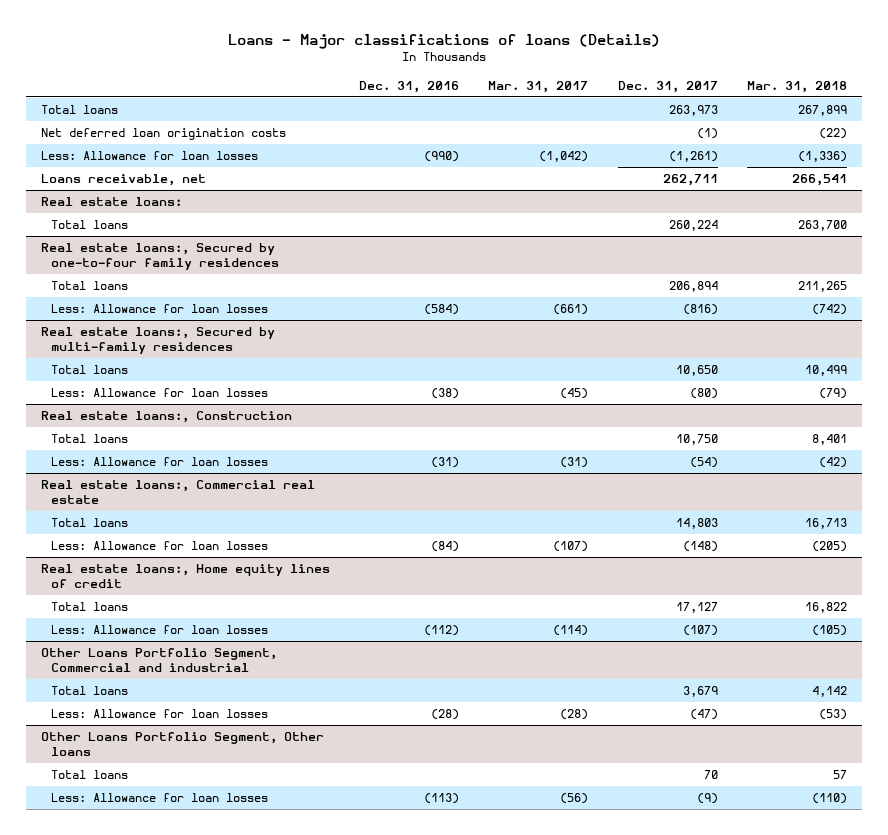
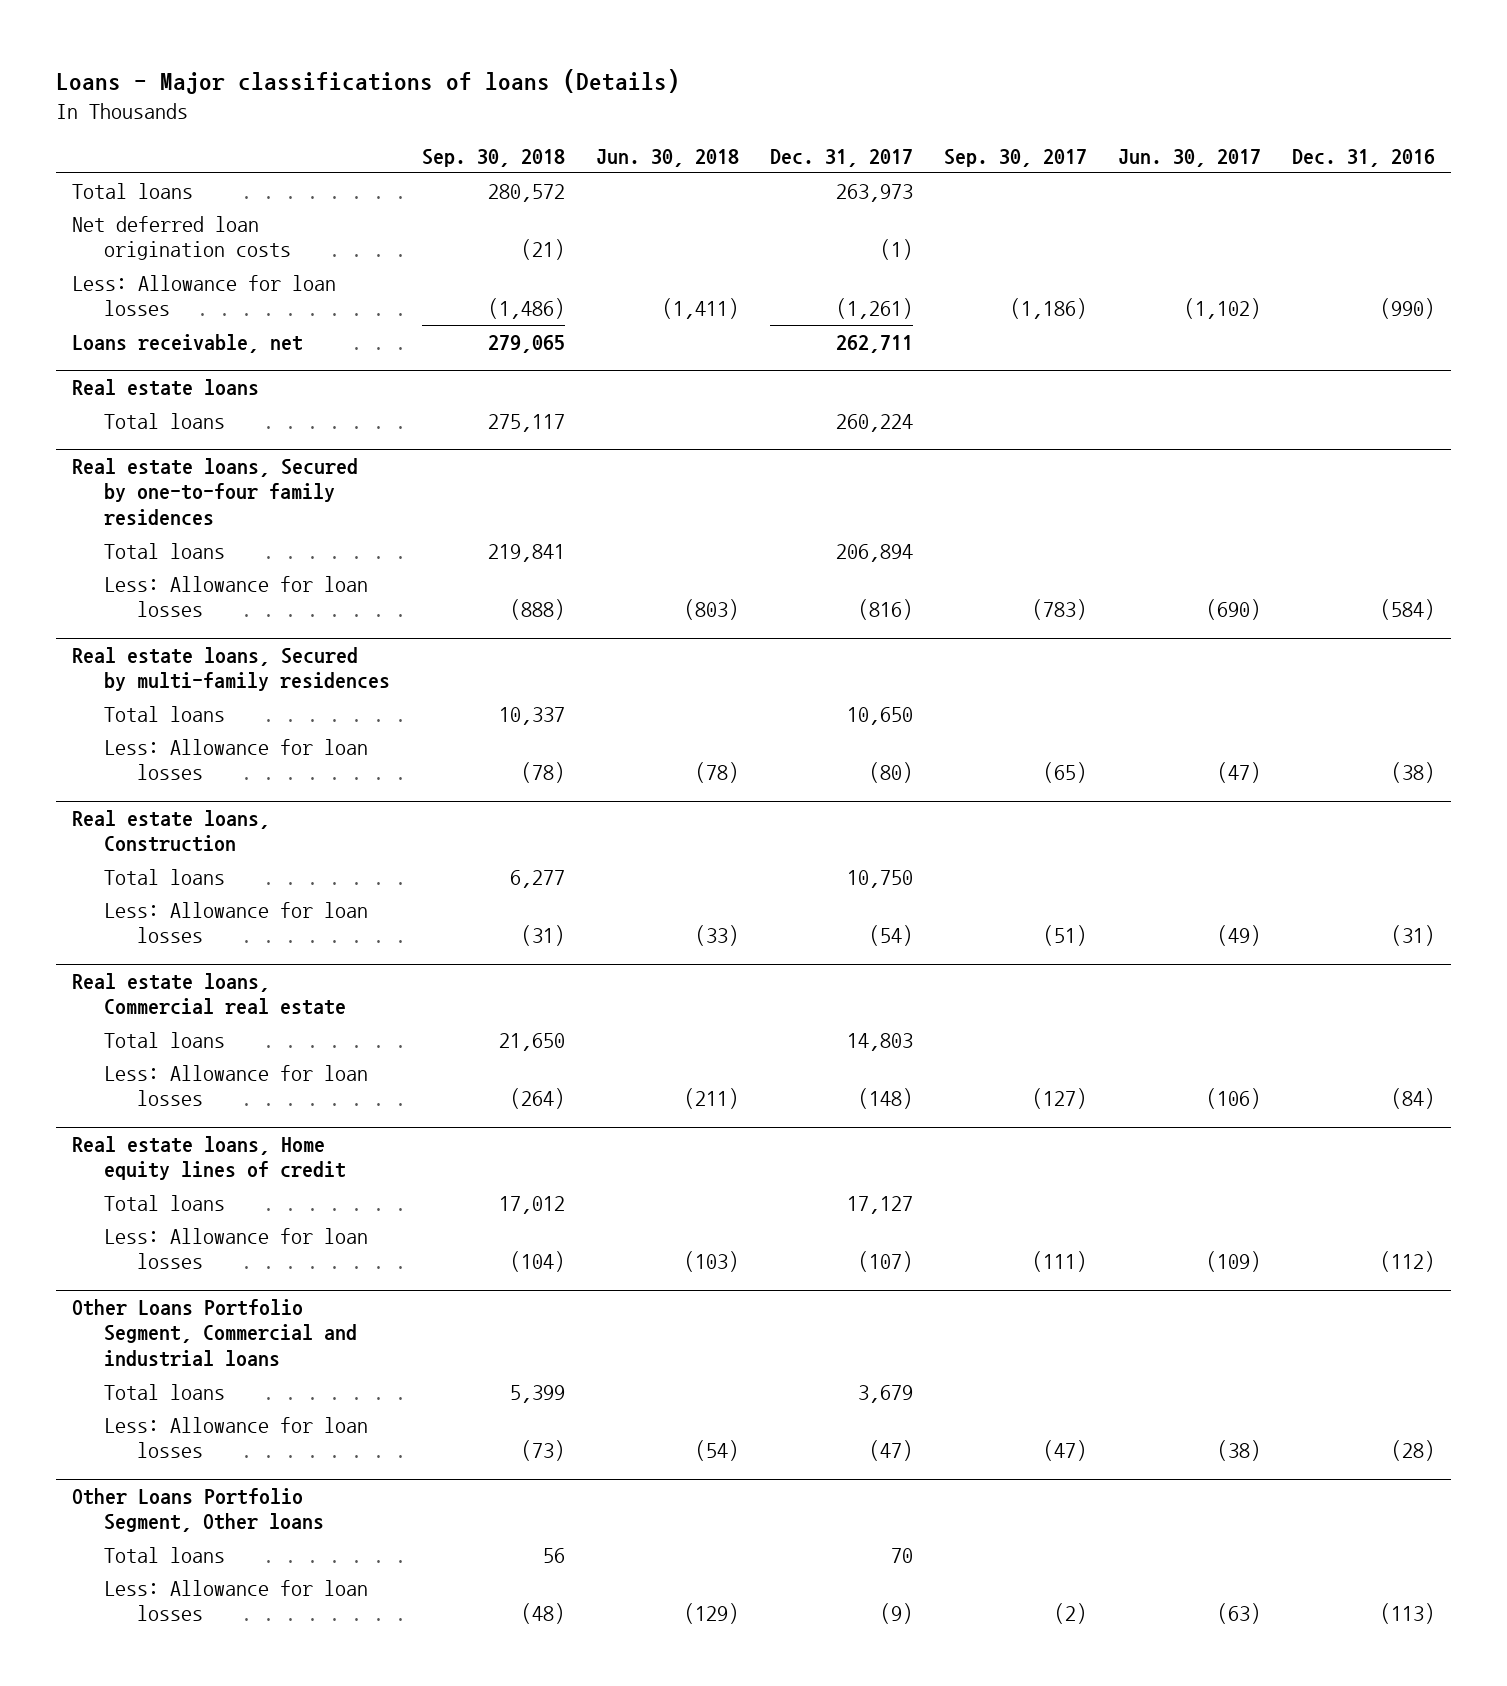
- | Dec. 31, 2016 | Mar. 31, 2017 | Dec. 31, 2017 | Mar. 31, 2018
+ | Sep. 30, 2018 | Jun. 30, 2018 | Dec. 31, 2017 | Sep. 30, 2017 | Jun. 30, 2017 | Dec. 31, 2016
- Real estate loans:
+ Real estate loans
- Real estate loans:, Secured by one-to-four family residences
+ Real estate loans, Secured by one-to-four family residences
- Real estate loans:, Secured by multi-family residences
+ Real estate loans, Secured by multi-family residences
- Real estate loans:, Construction
+ Real estate loans, Construction
- Real estate loans:, Commercial real estate
+ Real estate loans, Commercial real estate
- Real estate loans:, Home equity lines of credit
+ Real estate loans, Home equity lines of credit
- Other Loans Portfolio Segment, Commercial and industrial
+ Other Loans Portfolio Segment, Commercial and industrial loans

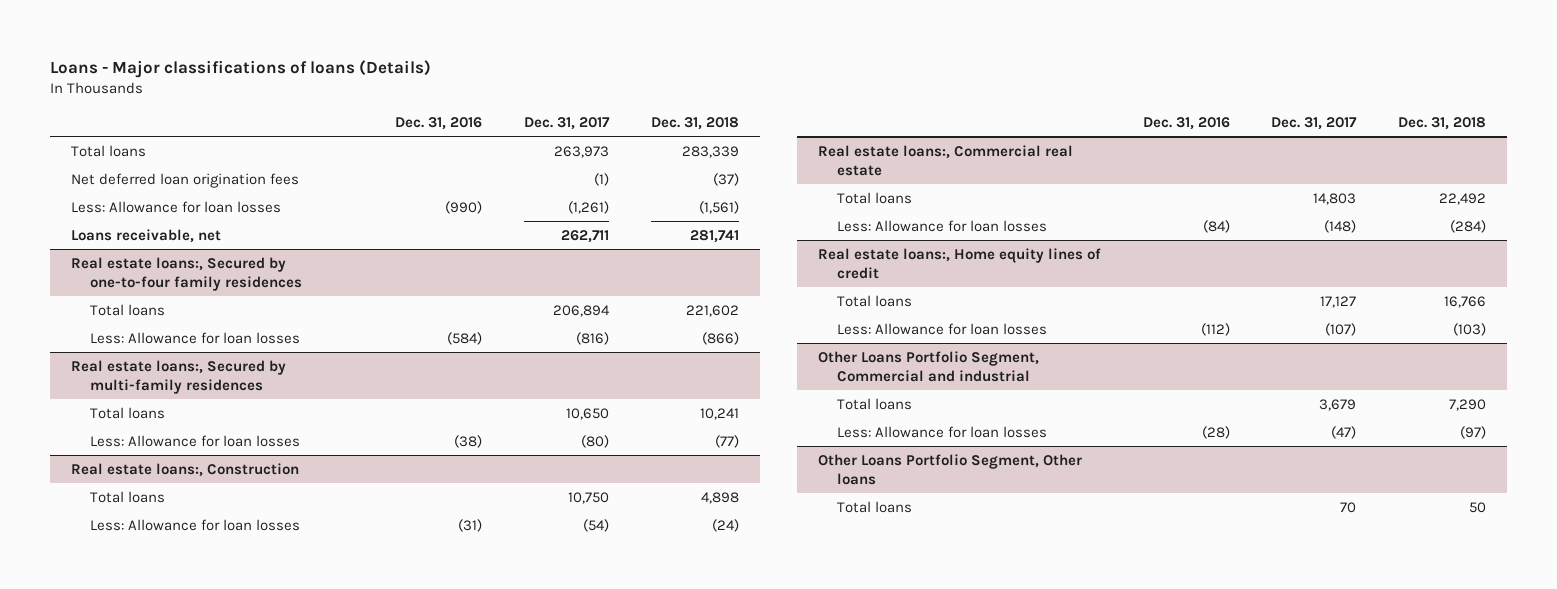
- | Sep. 30, 2018 | Jun. 30, 2018 | Dec. 31, 2017 | Sep. 30, 2017 | Jun. 30, 2017 | Dec. 31, 2016
+ | Dec. 31, 2016 | Dec. 31, 2017 | Dec. 31, 2018
- Net deferred loan origination costs | (21) | | (1) | | |
+ Net deferred loan origination fees | | (1) | (37)
- Real estate loans
- Total loans | 275,117 | | 260,224 | | |
- Real estate loans, Secured by one-to-four family residences
+ Real estate loans:, Secured by one-to-four family residences
- Real estate loans, Secured by multi-family residences
+ Real estate loans:, Secured by multi-family residences
- Real estate loans, Construction
+ Real estate loans:, Construction
- Real estate loans, Commercial real estate
+ Real estate loans:, Commercial real estate
- Real estate loans, Home equity lines of credit
+ Real estate loans:, Home equity lines of credit
- Other Loans Portfolio Segment, Commercial and industrial loans
+ Other Loans Portfolio Segment, Commercial and industrial
@ Other Loans Portfolio Segment, Other loans
- Less: Allowance for loan losses | (48) | (129) | (9) | (2) | (63) | (113)

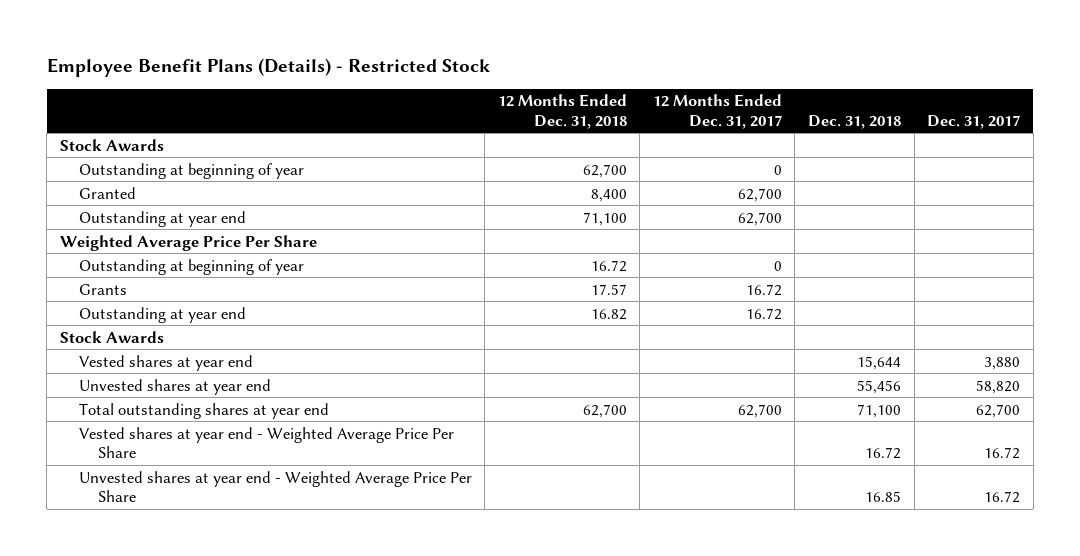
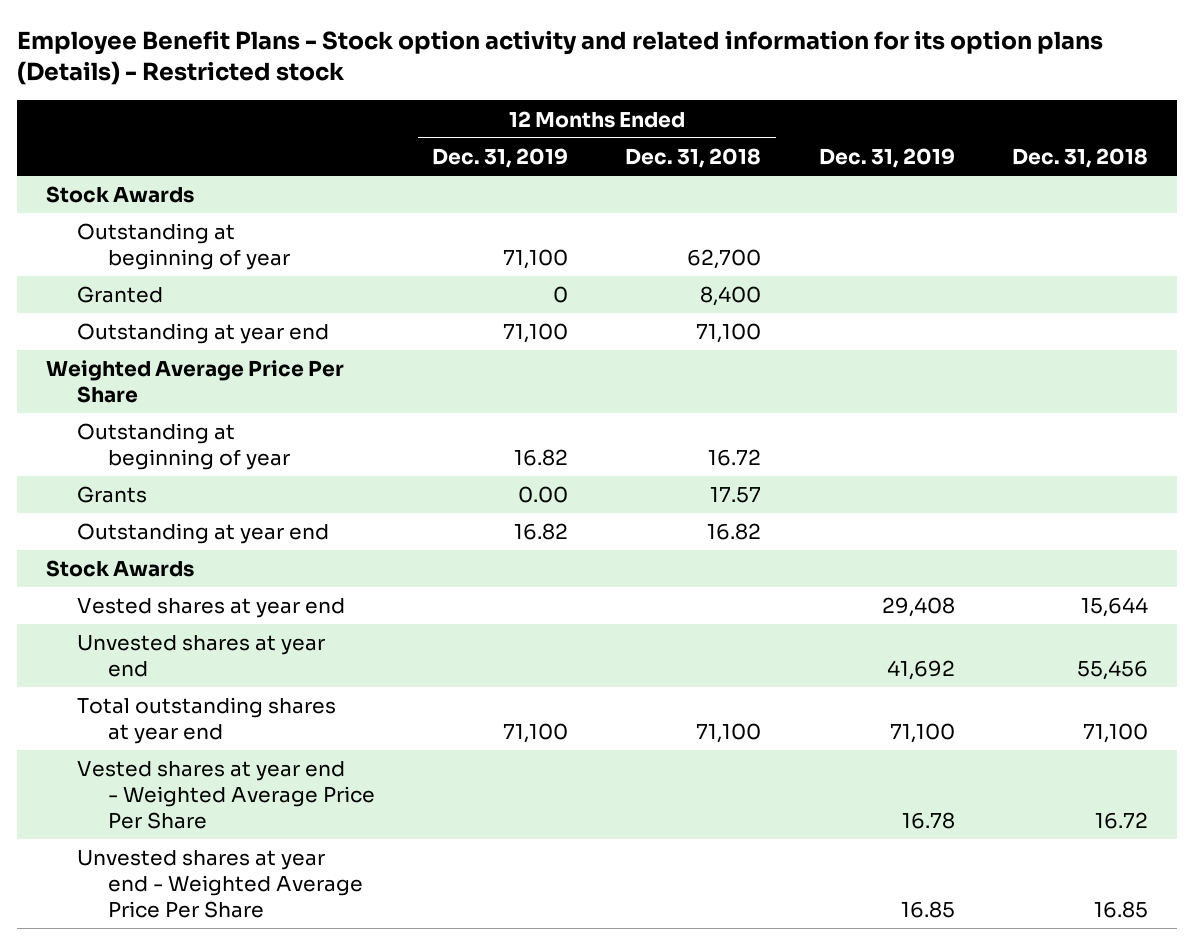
- Employee Benefit Plans (Details) - Restricted Stock
+ Employee Benefit Plans - Stock option activity and related information for its option plans (Details) - Restricted stock
- | 12 Months Ended Dec. 31, 2018 | 12 Months Ended Dec. 31, 2017 | Dec. 31, 2018 | Dec. 31, 2017
+ | 12 Months Ended Dec. 31, 2019 | 12 Months Ended Dec. 31, 2018 | Dec. 31, 2019 | Dec. 31, 2018
- Total outstanding shares at year end | 62,700 | 62,700 | 71,100 | 62,700
+ Total outstanding shares at year end | 71,100 | 71,100 | 71,100 | 71,100

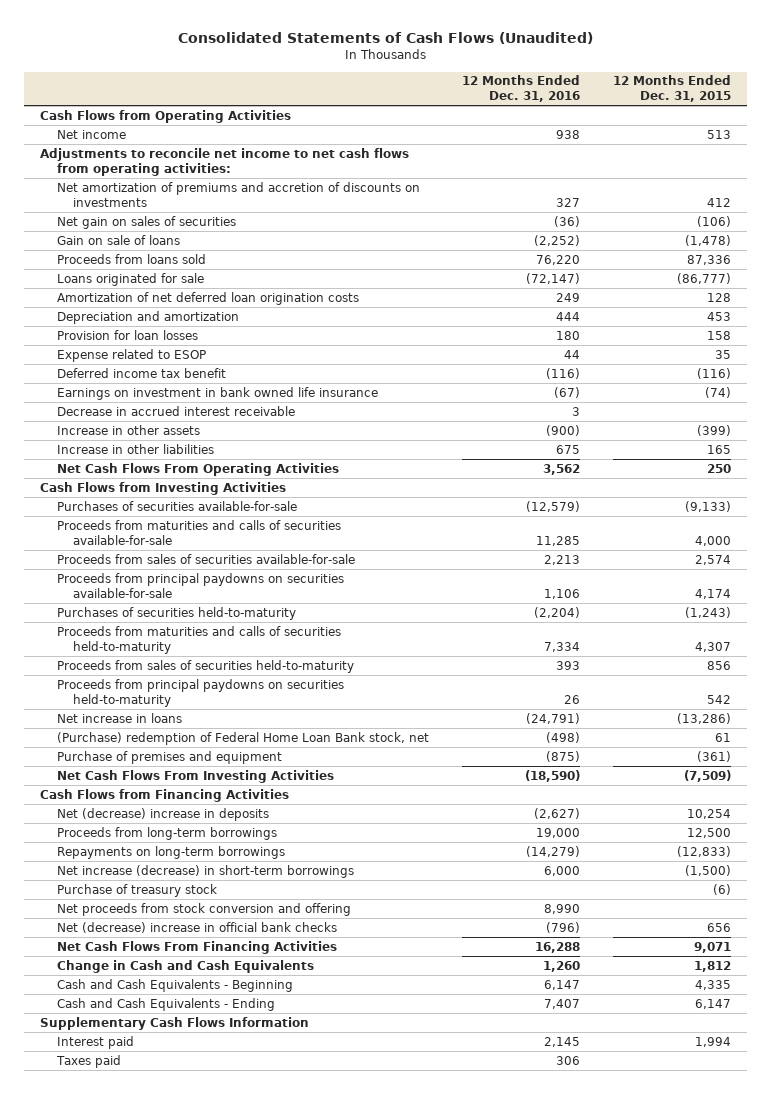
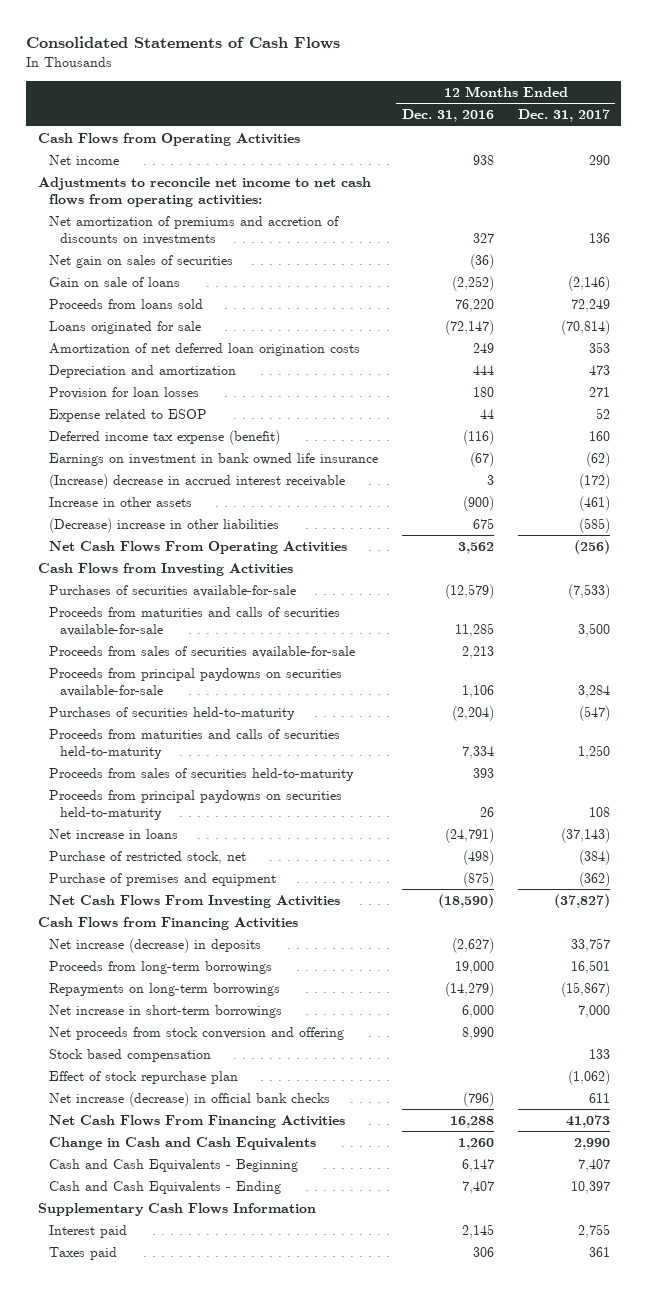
- Consolidated Statements of Cash Flows (Unaudited)
+ Consolidated Statements of Cash Flows
- | 12 Months Ended Dec. 31, 2016 | 12 Months Ended Dec. 31, 2015
+ | 12 Months Ended Dec. 31, 2016 | 12 Months Ended Dec. 31, 2017
- Deferred income tax benefit | (116) | (116)
+ Deferred income tax expense (benefit) | (116) | 160
- Decrease in accrued interest receivable | 3 |
+ (Increase) decrease in accrued interest receivable | 3 | (172)
- Increase in other liabilities | 675 | 165
+ (Decrease) increase in other liabilities | 675 | (585)
- (Purchase) redemption of Federal Home Loan Bank stock, net | (498) | 61
+ Purchase of restricted stock, net | (498) | (384)
- Net (decrease) increase in deposits | (2,627) | 10,254
+ Net increase (decrease) in deposits | (2,627) | 33,757
- Net increase (decrease) in short-term borrowings | 6,000 | (1,500)
- Purchase of treasury stock | | (6)
+ Net increase in short-term borrowings | 6,000 | 7,000
- Net (decrease) increase in official bank checks | (796) | 656
+ Stock based compensation | | 133
+ Effect of stock repurchase plan | | (1,062)
+ Net increase (decrease) in official bank checks | (796) | 611

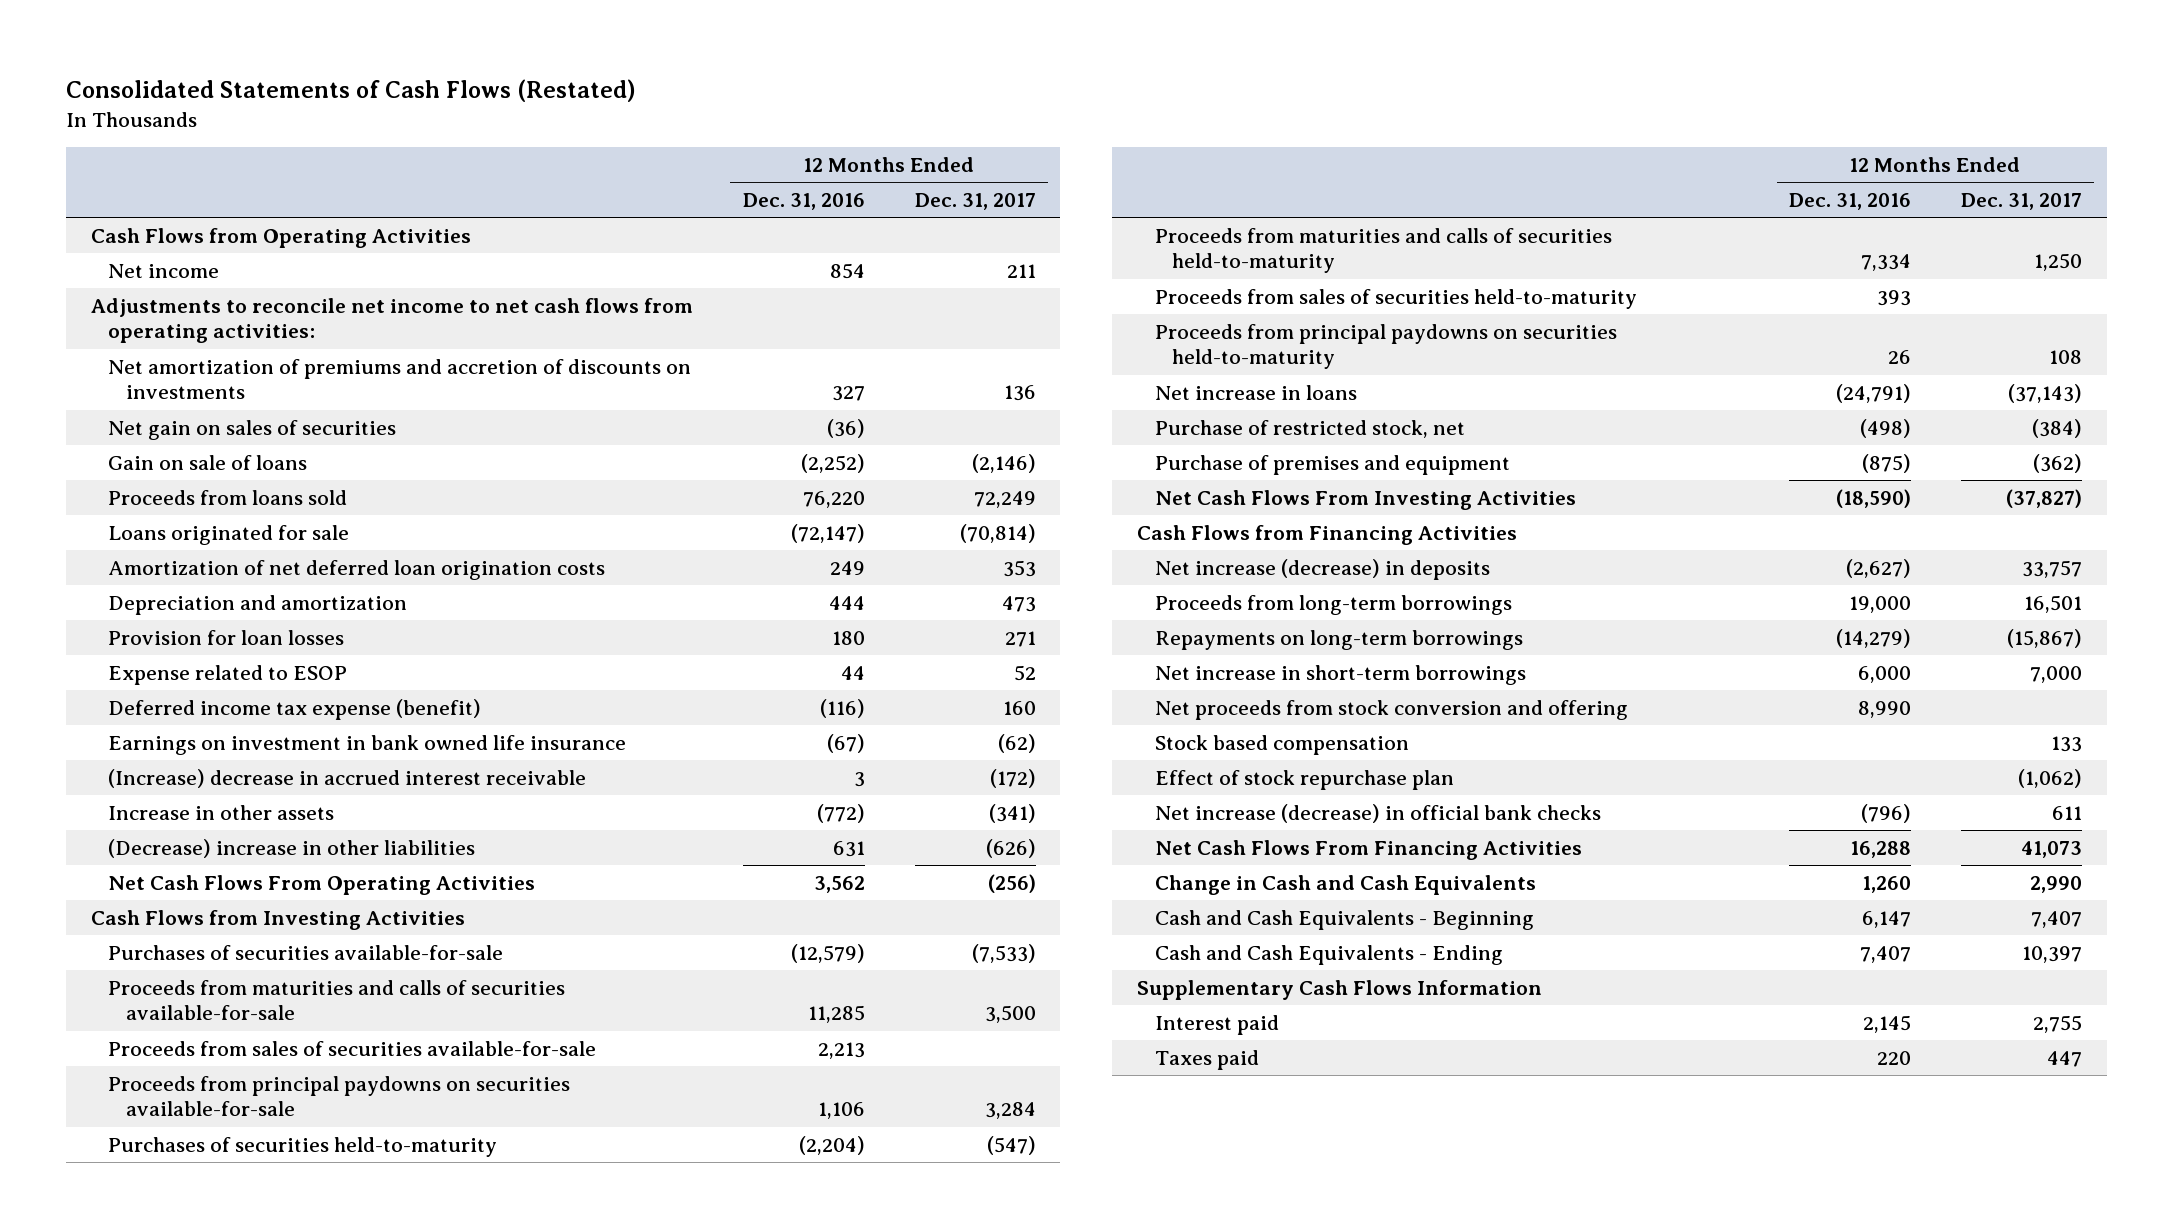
- Consolidated Statements of Cash Flows
+ Consolidated Statements of Cash Flows (Restated)
- Net income | 938 | 290
+ Net income | 854 | 211
- Increase in other assets | (900) | (461)
- (Decrease) increase in other liabilities | 675 | (585)
+ Increase in other assets | (772) | (341)
+ (Decrease) increase in other liabilities | 631 | (626)
- Taxes paid | 306 | 361
+ Taxes paid | 220 | 447

